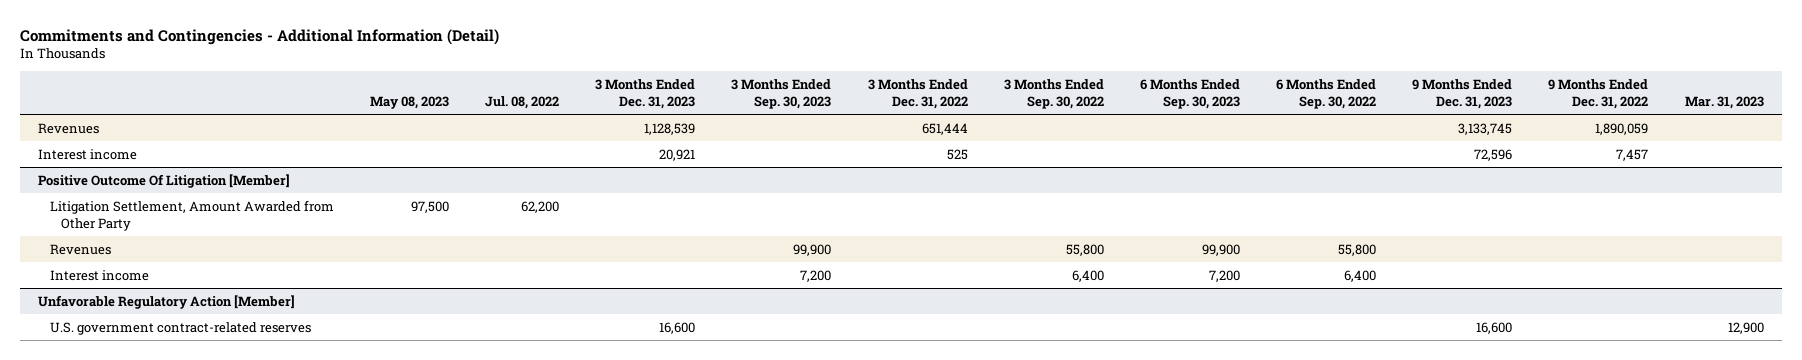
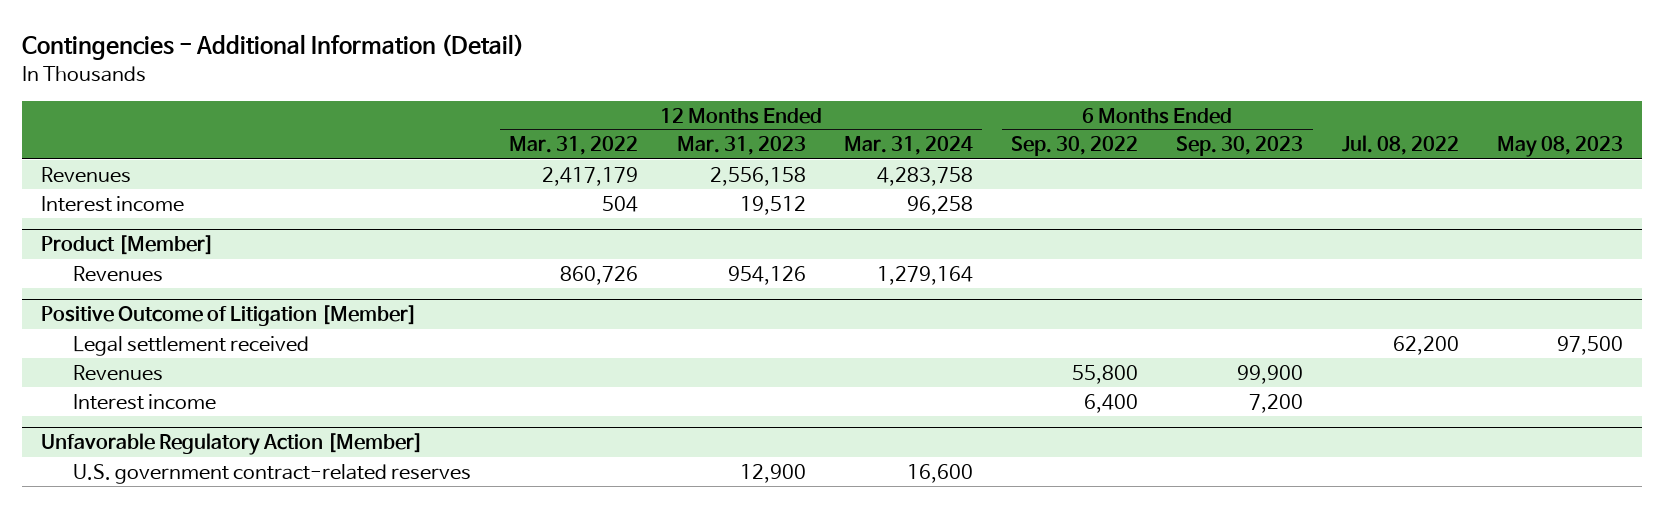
- Commitments and Contingencies - Additional Information (Detail)
+ Contingencies - Additional Information (Detail)
- | May 08, 2023 | Jul. 08, 2022 | 3 Months Ended Dec. 31, 2023 | 3 Months Ended Sep. 30, 2023 | 3 Months Ended Dec. 31, 2022 | 3 Months Ended Sep. 30, 2022 | 6 Months Ended Sep. 30, 2023 | 6 Months Ended Sep. 30, 2022 | 9 Months Ended Dec. 31, 2023 | 9 Months Ended Dec. 31, 2022 | Mar. 31, 2023
+ | 12 Months Ended Mar. 31, 2022 | 12 Months Ended Mar. 31, 2023 | 12 Months Ended Mar. 31, 2024 | 6 Months Ended Sep. 30, 2022 | 6 Months Ended Sep. 30, 2023 | Jul. 08, 2022 | May 08, 2023
- Positive Outcome Of Litigation [Member]
- Litigation Settlement, Amount Awarded from Other Party | 97,500 | 62,200 | | | | | | | | |
+ Product [Member]
+ Revenues | 860,726 | 954,126 | 1,279,164 | | | |
+ Positive Outcome of Litigation [Member]
+ Legal settlement received | | | | | | 62,200 | 97,500

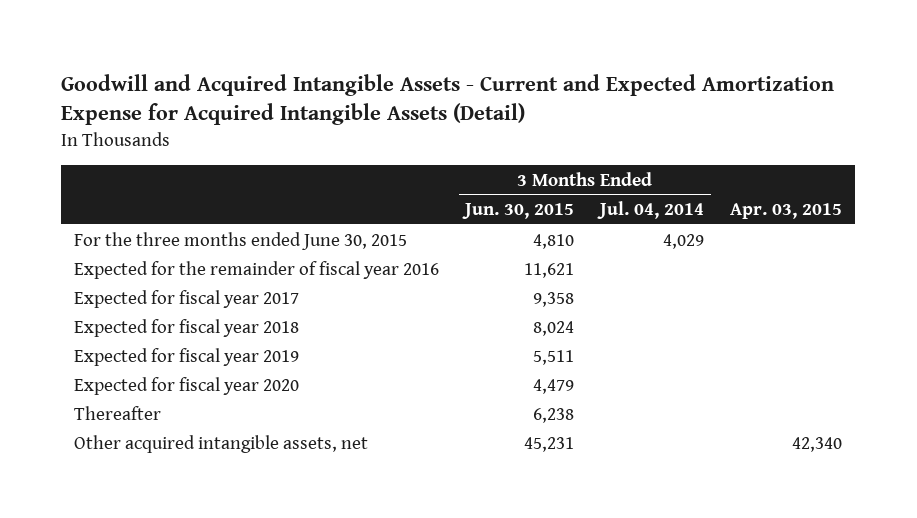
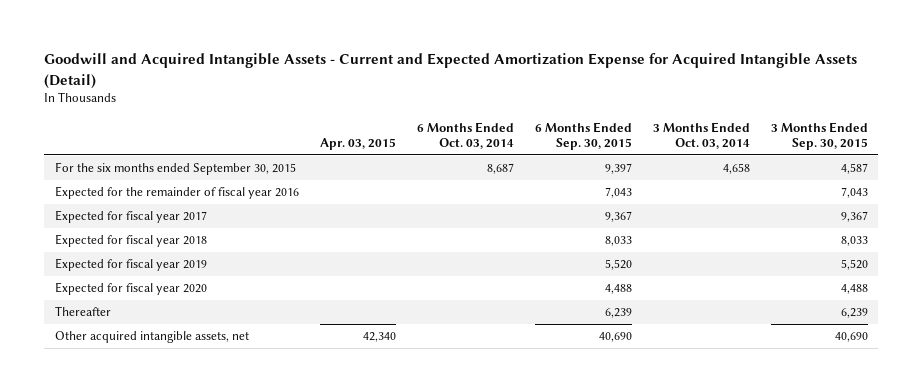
- | 3 Months Ended Jun. 30, 2015 | 3 Months Ended Jul. 04, 2014 | Apr. 03, 2015
+ | Apr. 03, 2015 | 6 Months Ended Oct. 03, 2014 | 6 Months Ended Sep. 30, 2015 | 3 Months Ended Oct. 03, 2014 | 3 Months Ended Sep. 30, 2015
- For the three months ended June 30, 2015 | 4,810 | 4,029 |
+ For the six months ended September 30, 2015 | | 8,687 | 9,397 | 4,658 | 4,587

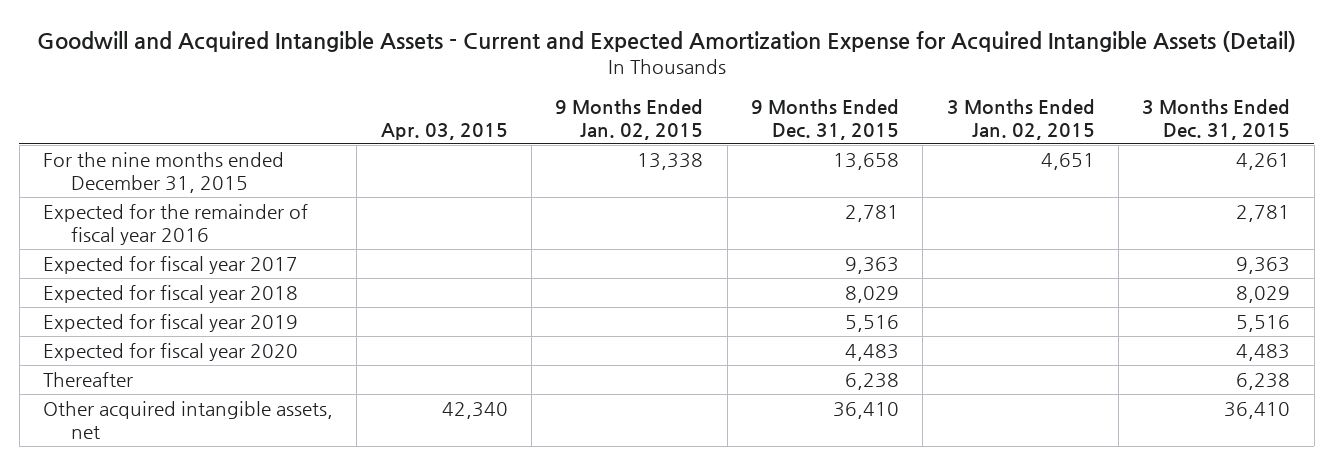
- | Apr. 03, 2015 | 6 Months Ended Oct. 03, 2014 | 6 Months Ended Sep. 30, 2015 | 3 Months Ended Oct. 03, 2014 | 3 Months Ended Sep. 30, 2015
+ | Apr. 03, 2015 | 9 Months Ended Jan. 02, 2015 | 9 Months Ended Dec. 31, 2015 | 3 Months Ended Jan. 02, 2015 | 3 Months Ended Dec. 31, 2015
- For the six months ended September 30, 2015 | | 8,687 | 9,397 | 4,658 | 4,587
+ For the nine months ended December 31, 2015 | | 13,338 | 13,658 | 4,651 | 4,261

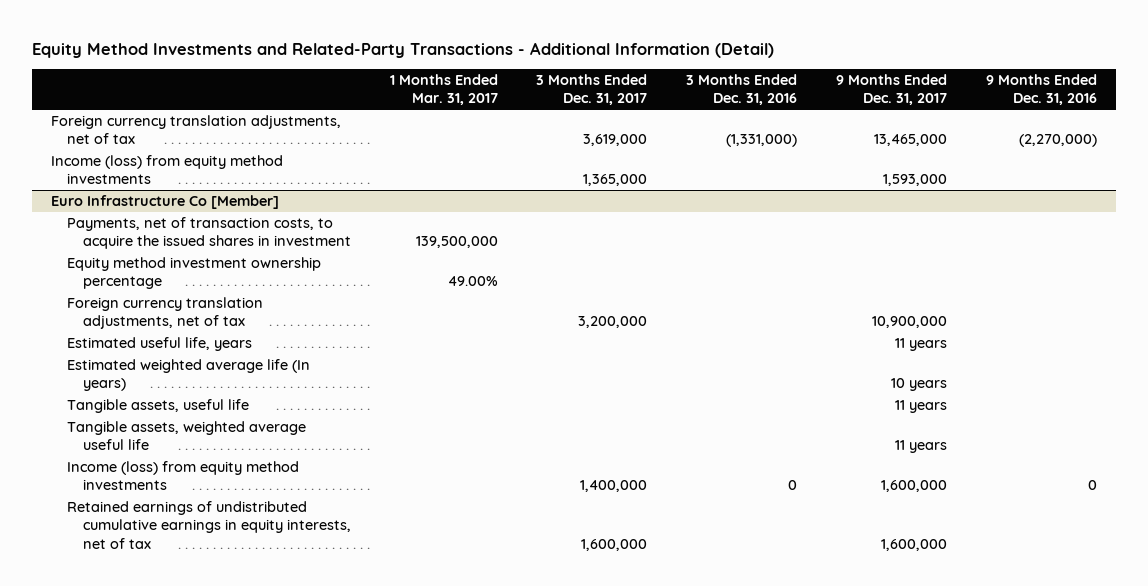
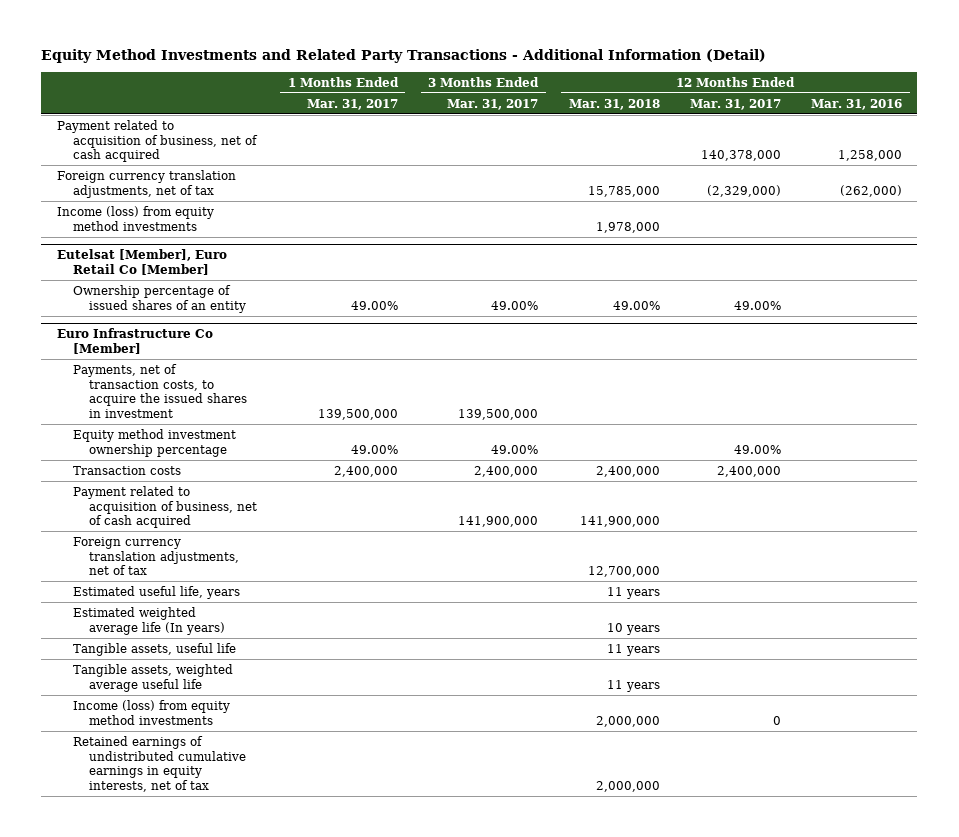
- Equity Method Investments and Related-Party Transactions - Additional Information (Detail)
+ Equity Method Investments and Related Party Transactions - Additional Information (Detail)
- | 1 Months Ended Mar. 31, 2017 | 3 Months Ended Dec. 31, 2017 | 3 Months Ended Dec. 31, 2016 | 9 Months Ended Dec. 31, 2017 | 9 Months Ended Dec. 31, 2016
+ | 1 Months Ended Mar. 31, 2017 | 3 Months Ended Mar. 31, 2017 | 12 Months Ended Mar. 31, 2018 | 12 Months Ended Mar. 31, 2017 | 12 Months Ended Mar. 31, 2016
+ Payment related to acquisition of business, net of cash acquired | | | | 140,378,000 | 1,258,000
+ Eutelsat [Member], Euro Retail Co [Member]
+ Ownership percentage of issued shares of an entity | 49.00% | 49.00% | 49.00% | 49.00% |
@ Euro Infrastructure Co [Member]
+ Transaction costs | 2,400,000 | 2,400,000 | 2,400,000 | 2,400,000 |
+ Payment related to acquisition of business, net of cash acquired | | 141,900,000 | 141,900,000 | |

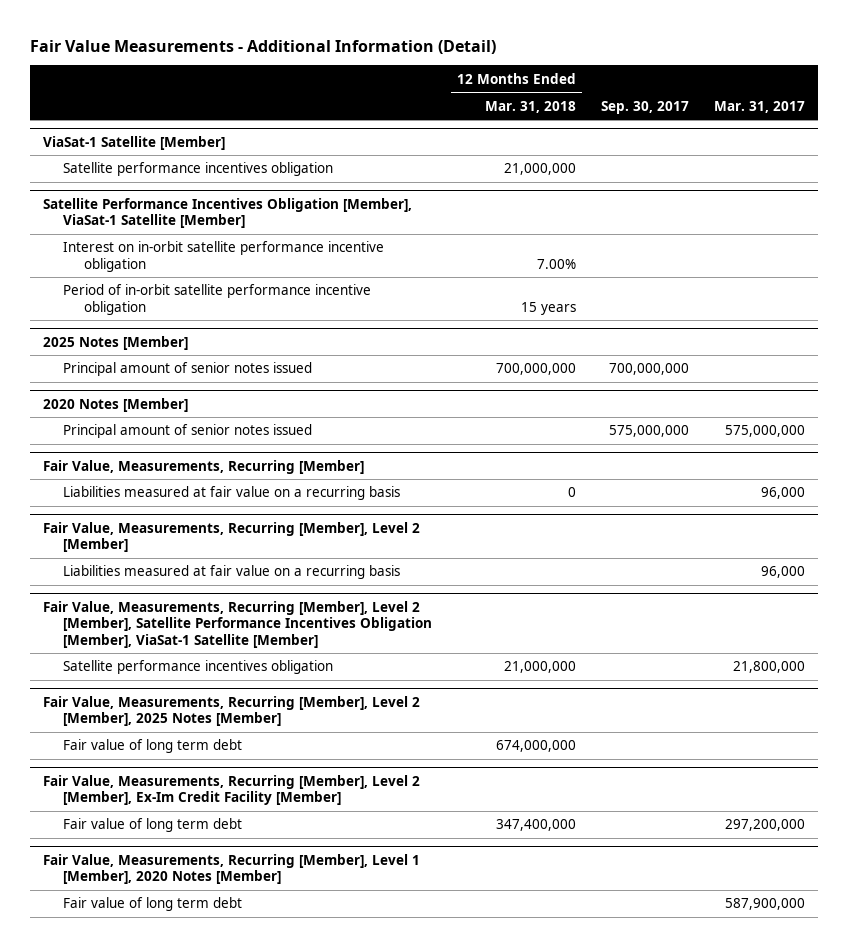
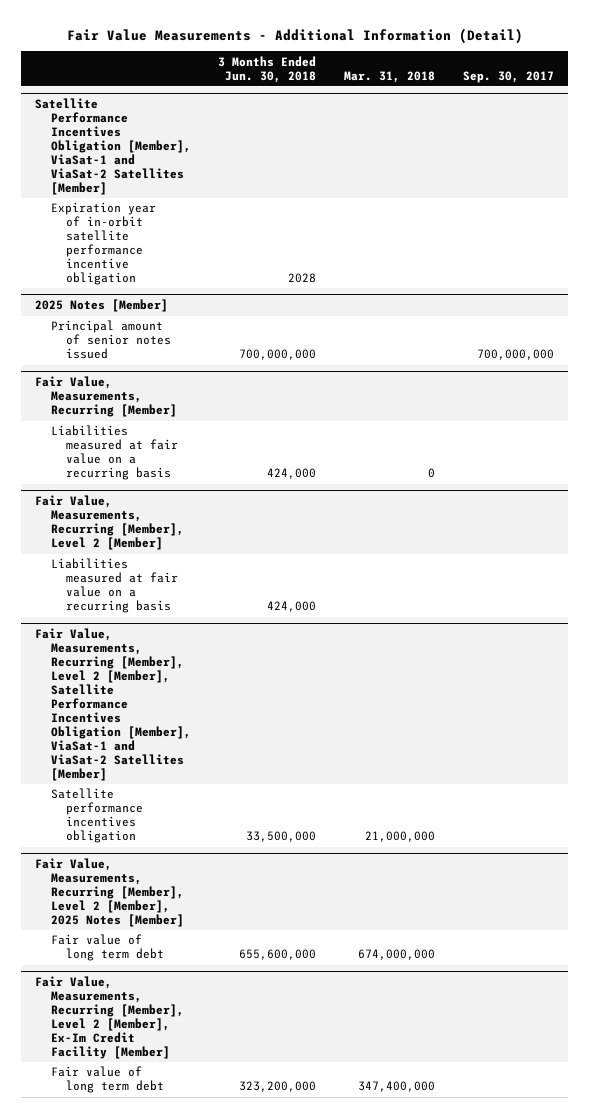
- | 12 Months Ended Mar. 31, 2018 | Sep. 30, 2017 | Mar. 31, 2017
+ | 3 Months Ended Jun. 30, 2018 | Mar. 31, 2018 | Sep. 30, 2017
- ViaSat-1 Satellite [Member]
- Satellite performance incentives obligation | 21,000,000 | |
- Satellite Performance Incentives Obligation [Member], ViaSat-1 Satellite [Member]
- Interest on in-orbit satellite performance incentive obligation | 7.00% | |
- Period of in-orbit satellite performance incentive obligation | 15 years | |
+ Satellite Performance Incentives Obligation [Member], ViaSat-1 and ViaSat-2 Satellites [Member]
+ Expiration year of in-orbit satellite performance incentive obligation | 2028 | |
- 2020 Notes [Member]
- Principal amount of senior notes issued | | 575,000,000 | 575,000,000
- Fair Value, Measurements, Recurring [Member], Level 2 [Member], Satellite Performance Incentives Obligation [Member], ViaSat-1 Satellite [Member]
+ Fair Value, Measurements, Recurring [Member], Level 2 [Member], Satellite Performance Incentives Obligation [Member], ViaSat-1 and ViaSat-2 Satellites [Member]
- Fair Value, Measurements, Recurring [Member], Level 1 [Member], 2020 Notes [Member]
- Fair value of long term debt | | | 587,900,000

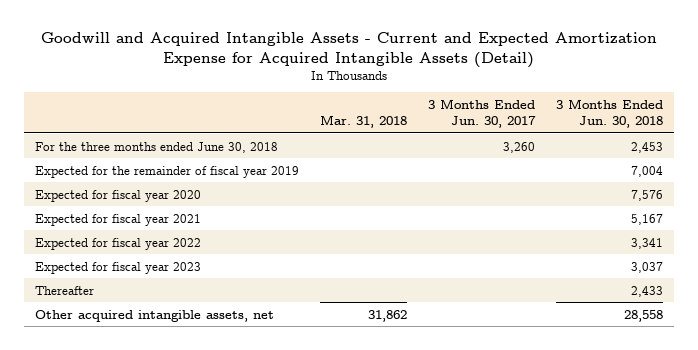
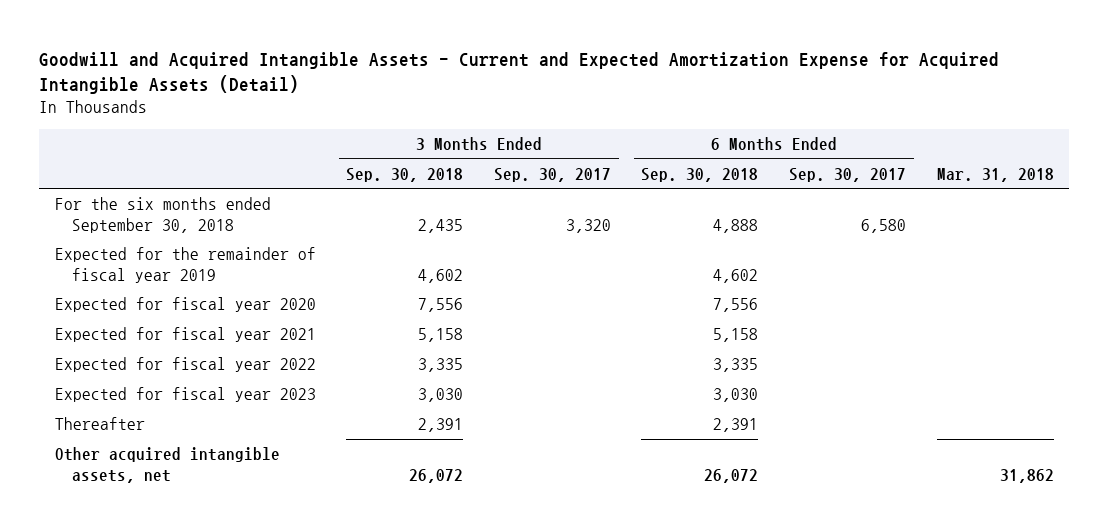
- | Mar. 31, 2018 | 3 Months Ended Jun. 30, 2017 | 3 Months Ended Jun. 30, 2018
+ | 3 Months Ended Sep. 30, 2018 | 3 Months Ended Sep. 30, 2017 | 6 Months Ended Sep. 30, 2018 | 6 Months Ended Sep. 30, 2017 | Mar. 31, 2018
- For the three months ended June 30, 2018 | | 3,260 | 2,453
+ For the six months ended September 30, 2018 | 2,435 | 3,320 | 4,888 | 6,580 |

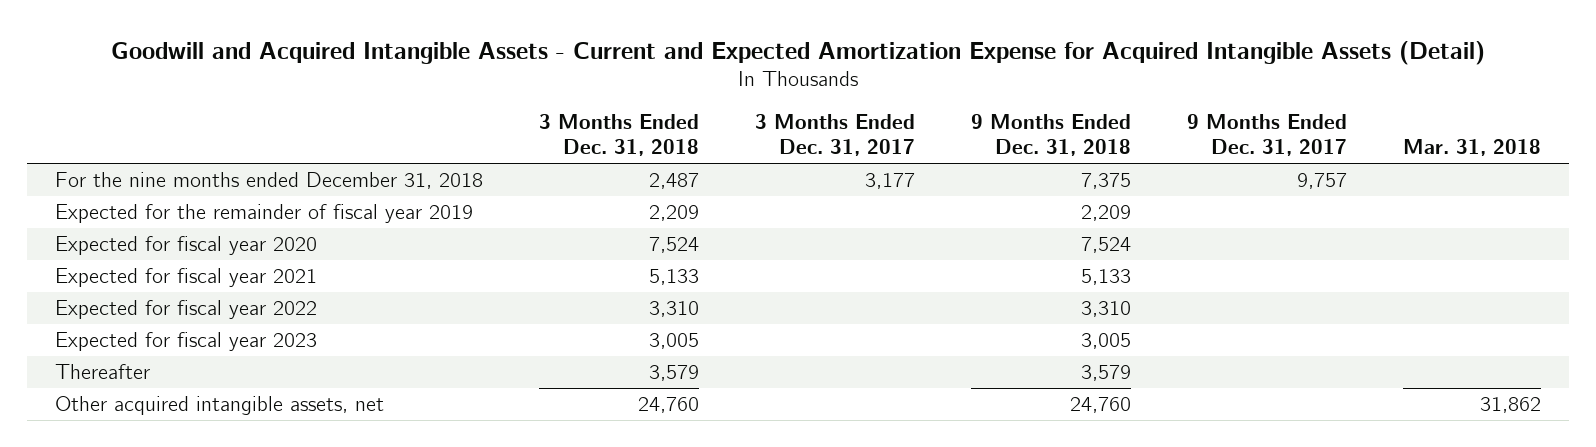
- | 3 Months Ended Sep. 30, 2018 | 3 Months Ended Sep. 30, 2017 | 6 Months Ended Sep. 30, 2018 | 6 Months Ended Sep. 30, 2017 | Mar. 31, 2018
+ | 3 Months Ended Dec. 31, 2018 | 3 Months Ended Dec. 31, 2017 | 9 Months Ended Dec. 31, 2018 | 9 Months Ended Dec. 31, 2017 | Mar. 31, 2018
- For the six months ended September 30, 2018 | 2,435 | 3,320 | 4,888 | 6,580 |
+ For the nine months ended December 31, 2018 | 2,487 | 3,177 | 7,375 | 9,757 |

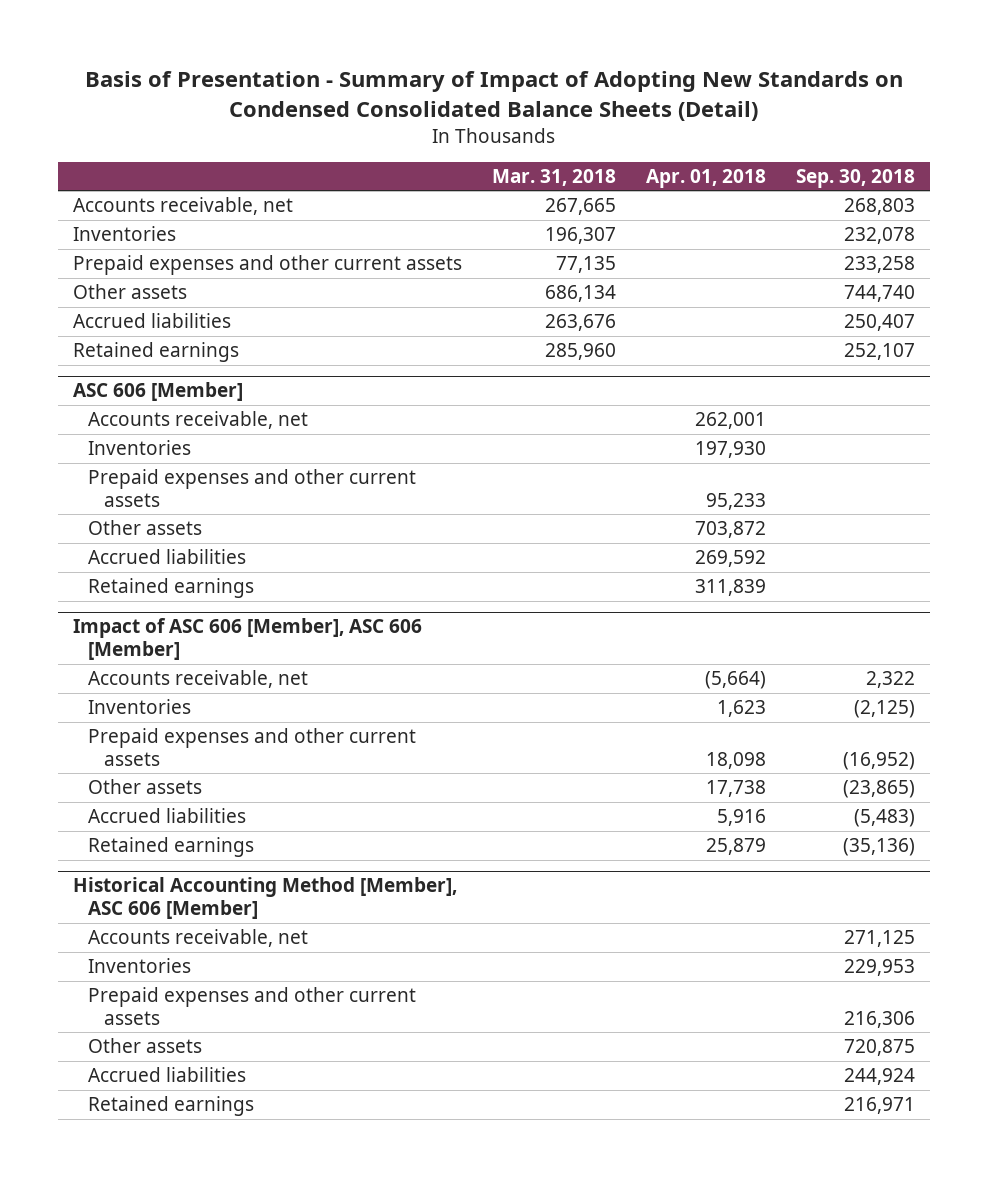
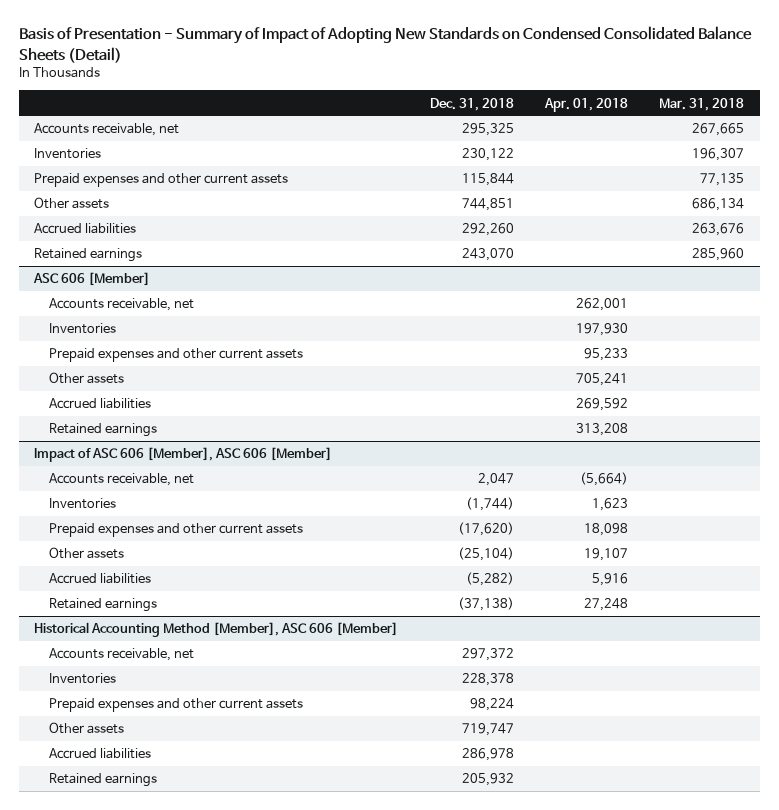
- | Mar. 31, 2018 | Apr. 01, 2018 | Sep. 30, 2018
+ | Dec. 31, 2018 | Apr. 01, 2018 | Mar. 31, 2018
@ ASC 606 [Member]
- Other assets | | 703,872 |
+ Other assets | | 705,241 |
- Retained earnings | | 311,839 |
+ Retained earnings | | 313,208 |
@ Impact of ASC 606 [Member], ASC 606 [Member]
- Other assets | | 17,738 | (23,865)
+ Other assets | (25,104) | 19,107 |
- Retained earnings | | 25,879 | (35,136)
+ Retained earnings | (37,138) | 27,248 |

